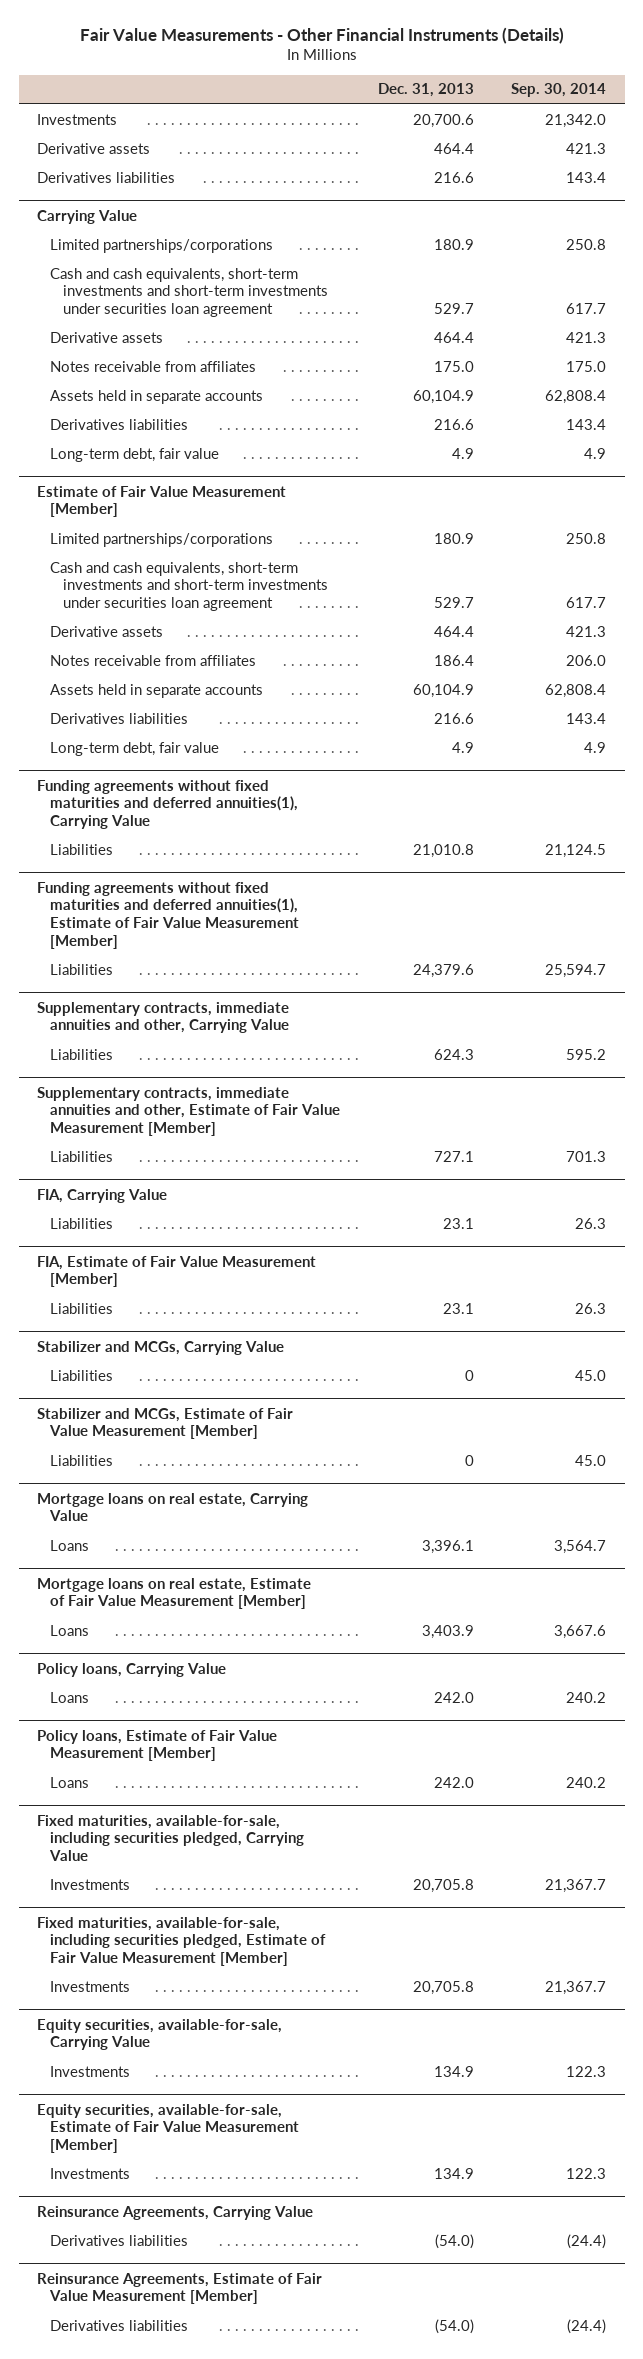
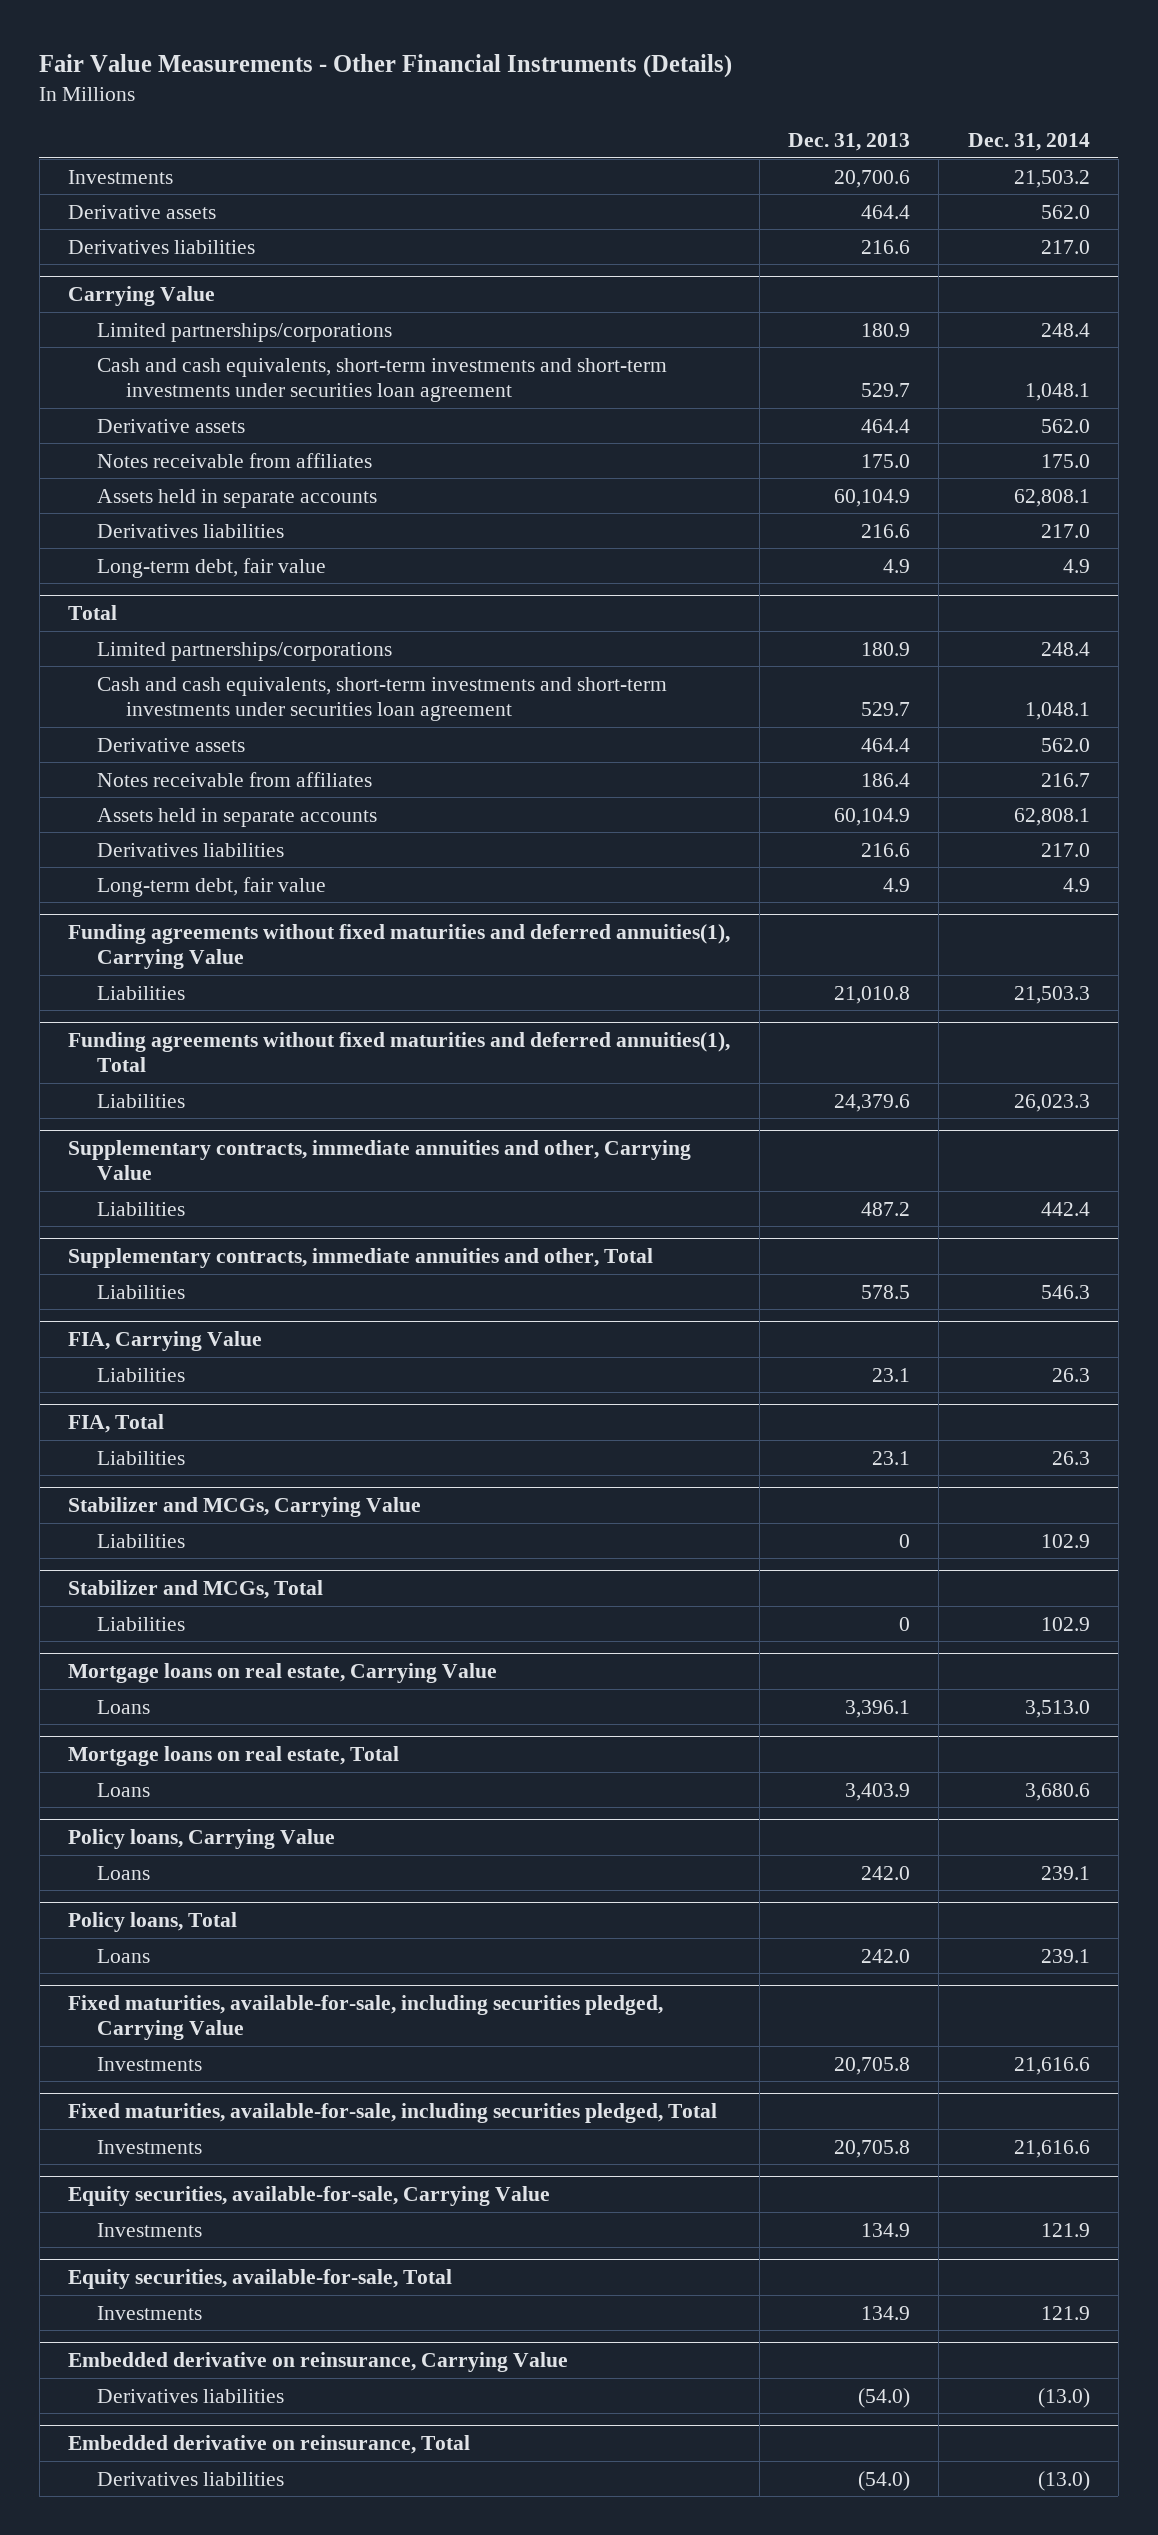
- | Dec. 31, 2013 | Sep. 30, 2014
+ | Dec. 31, 2013 | Dec. 31, 2014
- Estimate of Fair Value Measurement [Member]
+ Total
- Funding agreements without fixed maturities and deferred annuities(1), Estimate of Fair Value Measurement [Member]
+ Funding agreements without fixed maturities and deferred annuities(1), Total
@ Supplementary contracts, immediate annuities and other, Carrying Value
- Liabilities | 624.3 | 595.2
- Supplementary contracts, immediate annuities and other, Estimate of Fair Value Measurement [Member]
- Liabilities | 727.1 | 701.3
@ Supplementary contracts, immediate annuities and other, Carrying Value
+ Liabilities | 487.2 | 442.4
+ Supplementary contracts, immediate annuities and other, Total
+ Liabilities | 578.5 | 546.3
- FIA, Estimate of Fair Value Measurement [Member]
+ FIA, Total
- Stabilizer and MCGs, Estimate of Fair Value Measurement [Member]
+ Stabilizer and MCGs, Total
- Mortgage loans on real estate, Estimate of Fair Value Measurement [Member]
+ Mortgage loans on real estate, Total
- Policy loans, Estimate of Fair Value Measurement [Member]
+ Policy loans, Total
- Fixed maturities, available-for-sale, including securities pledged, Estimate of Fair Value Measurement [Member]
+ Fixed maturities, available-for-sale, including securities pledged, Total
- Equity securities, available-for-sale, Estimate of Fair Value Measurement [Member]
+ Equity securities, available-for-sale, Total
- Reinsurance Agreements, Carrying Value
+ Embedded derivative on reinsurance, Carrying Value
- Reinsurance Agreements, Estimate of Fair Value Measurement [Member]
+ Embedded derivative on reinsurance, Total

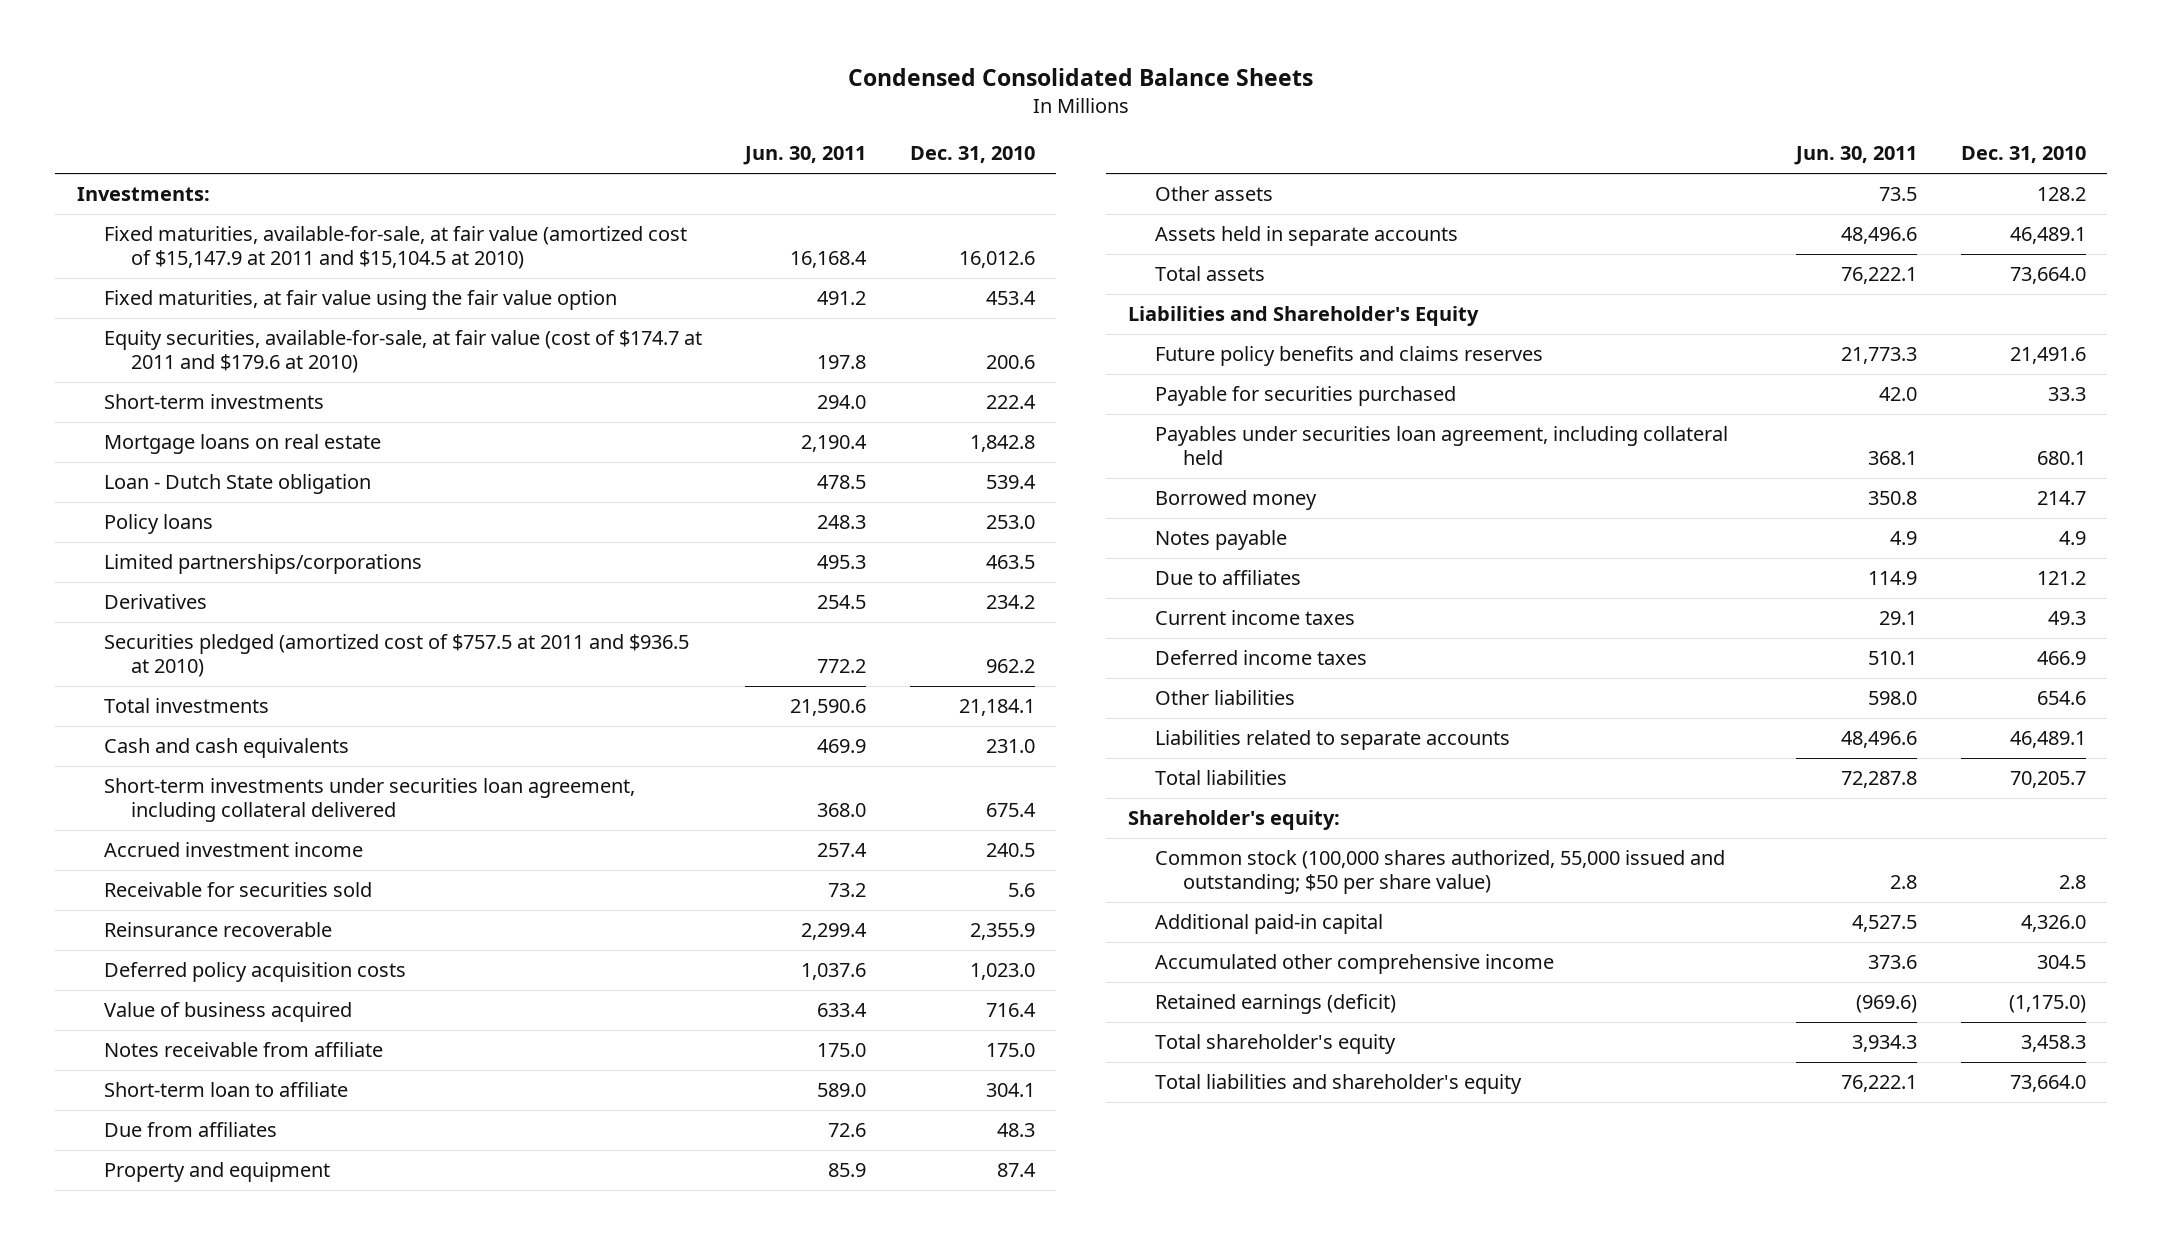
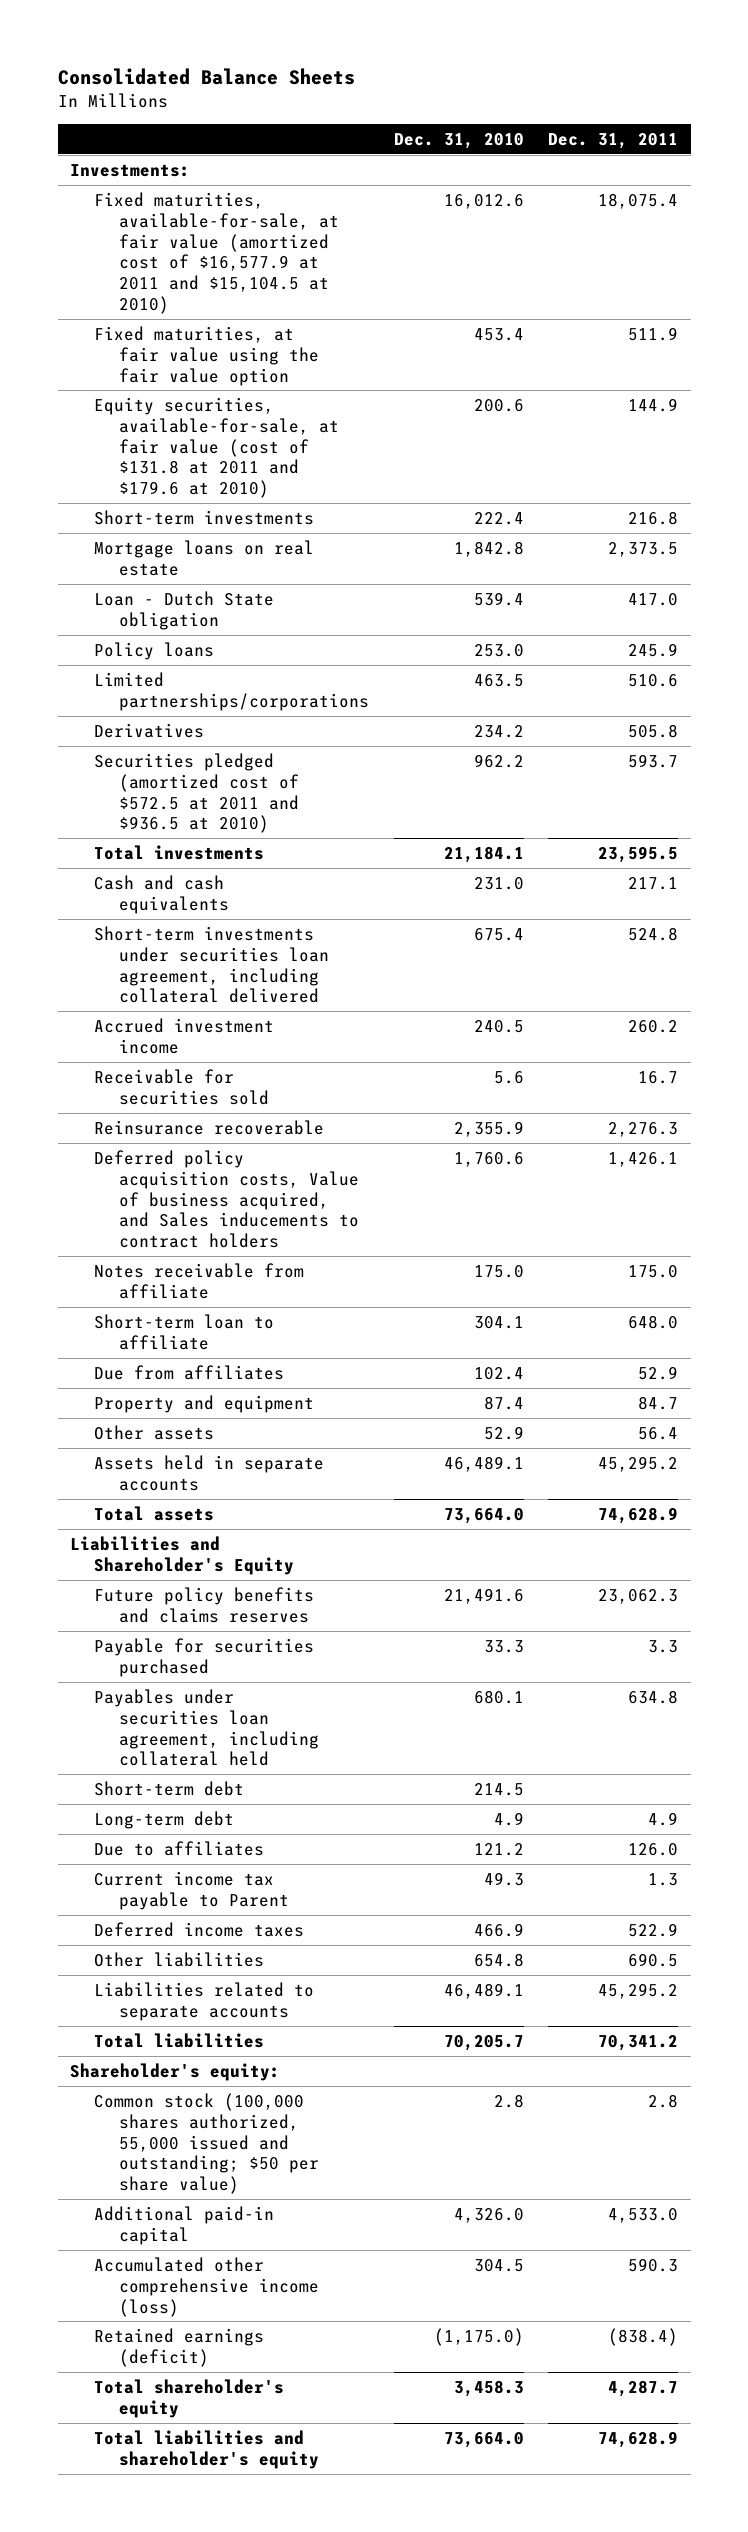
- Condensed Consolidated Balance Sheets
+ Consolidated Balance Sheets
- | Jun. 30, 2011 | Dec. 31, 2010
+ | Dec. 31, 2010 | Dec. 31, 2011
- Fixed maturities, available-for-sale, at fair value (amortized cost of $15,147.9 at 2011 and $15,104.5 at 2010) | 16,168.4 | 16,012.6
+ Fixed maturities, available-for-sale, at fair value (amortized cost of $16,577.9 at 2011 and $15,104.5 at 2010) | 16,012.6 | 18,075.4
- Equity securities, available-for-sale, at fair value (cost of $174.7 at 2011 and $179.6 at 2010) | 197.8 | 200.6
+ Equity securities, available-for-sale, at fair value (cost of $131.8 at 2011 and $179.6 at 2010) | 200.6 | 144.9
- Securities pledged (amortized cost of $757.5 at 2011 and $936.5 at 2010) | 772.2 | 962.2
+ Securities pledged (amortized cost of $572.5 at 2011 and $936.5 at 2010) | 962.2 | 593.7
- Deferred policy acquisition costs | 1,037.6 | 1,023.0
- Value of business acquired | 633.4 | 716.4
+ Deferred policy acquisition costs, Value of business acquired, and Sales inducements to contract holders | 1,760.6 | 1,426.1
- Due from affiliates | 72.6 | 48.3
+ Due from affiliates | 102.4 | 52.9
- Other assets | 73.5 | 128.2
+ Other assets | 52.9 | 56.4
- Borrowed money | 350.8 | 214.7
- Notes payable | 4.9 | 4.9
+ Short-term debt | 214.5 |
+ Long-term debt | 4.9 | 4.9
- Current income taxes | 29.1 | 49.3
+ Current income tax payable to Parent | 49.3 | 1.3
- Other liabilities | 598.0 | 654.6
+ Other liabilities | 654.8 | 690.5
- Accumulated other comprehensive income | 373.6 | 304.5
+ Accumulated other comprehensive income (loss) | 304.5 | 590.3

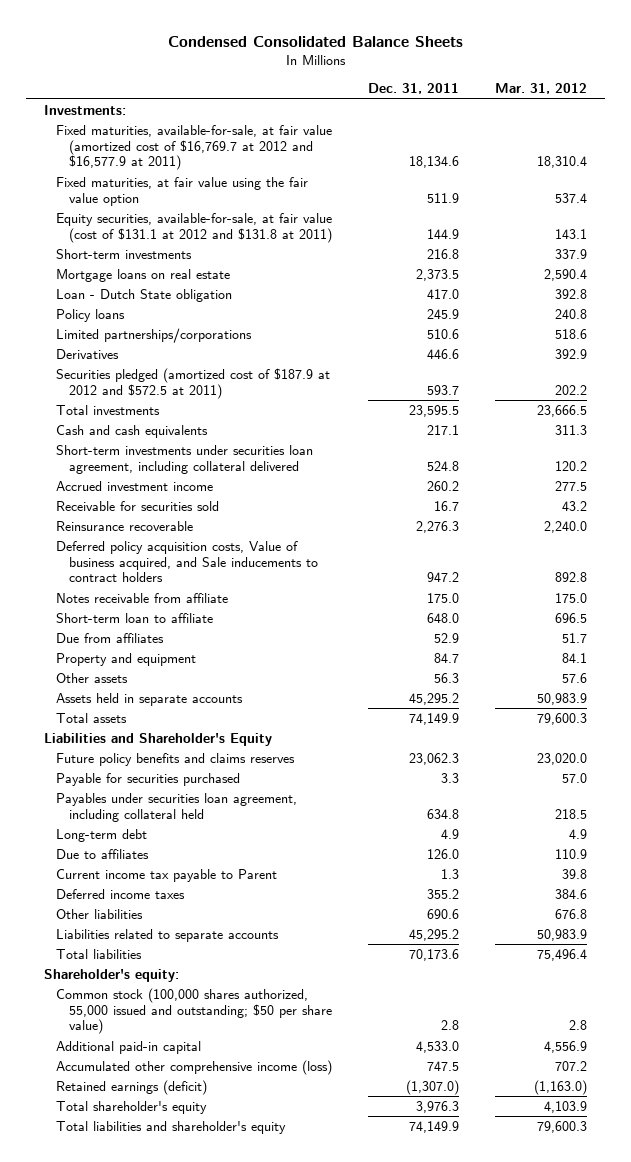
- Consolidated Balance Sheets
+ Condensed Consolidated Balance Sheets
- | Dec. 31, 2010 | Dec. 31, 2011
+ | Dec. 31, 2011 | Mar. 31, 2012
- Fixed maturities, available-for-sale, at fair value (amortized cost of $16,577.9 at 2011 and $15,104.5 at 2010) | 16,012.6 | 18,075.4
+ Fixed maturities, available-for-sale, at fair value (amortized cost of $16,769.7 at 2012 and $16,577.9 at 2011) | 18,134.6 | 18,310.4
- Equity securities, available-for-sale, at fair value (cost of $131.8 at 2011 and $179.6 at 2010) | 200.6 | 144.9
+ Equity securities, available-for-sale, at fair value (cost of $131.1 at 2012 and $131.8 at 2011) | 144.9 | 143.1
- Derivatives | 234.2 | 505.8
- Securities pledged (amortized cost of $572.5 at 2011 and $936.5 at 2010) | 962.2 | 593.7
+ Derivatives | 446.6 | 392.9
+ Securities pledged (amortized cost of $187.9 at 2012 and $572.5 at 2011) | 593.7 | 202.2
- Deferred policy acquisition costs, Value of business acquired, and Sales inducements to contract holders | 1,760.6 | 1,426.1
+ Deferred policy acquisition costs, Value of business acquired, and Sale inducements to contract holders | 947.2 | 892.8
- Other assets | 52.9 | 56.4
+ Other assets | 56.3 | 57.6
- Total assets | 73,664.0 | 74,628.9
+ Total assets | 74,149.9 | 79,600.3
- Short-term debt | 214.5 |
- Deferred income taxes | 466.9 | 522.9
- Other liabilities | 654.8 | 690.5
+ Deferred income taxes | 355.2 | 384.6
+ Other liabilities | 690.6 | 676.8
- Total liabilities | 70,205.7 | 70,341.2
+ Total liabilities | 70,173.6 | 75,496.4
- Accumulated other comprehensive income (loss) | 304.5 | 590.3
- Retained earnings (deficit) | (1,175.0) | (838.4)
- Total shareholder's equity | 3,458.3 | 4,287.7
- Total liabilities and shareholder's equity | 73,664.0 | 74,628.9
+ Accumulated other comprehensive income (loss) | 747.5 | 707.2
+ Retained earnings (deficit) | (1,307.0) | (1,163.0)
+ Total shareholder's equity | 3,976.3 | 4,103.9
+ Total liabilities and shareholder's equity | 74,149.9 | 79,600.3

